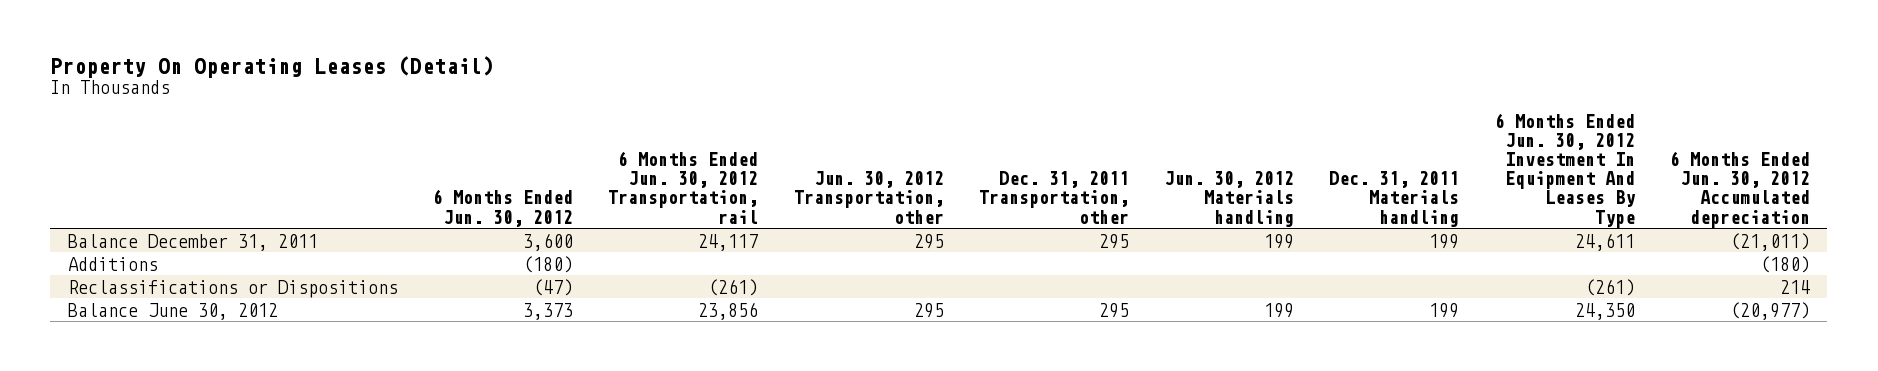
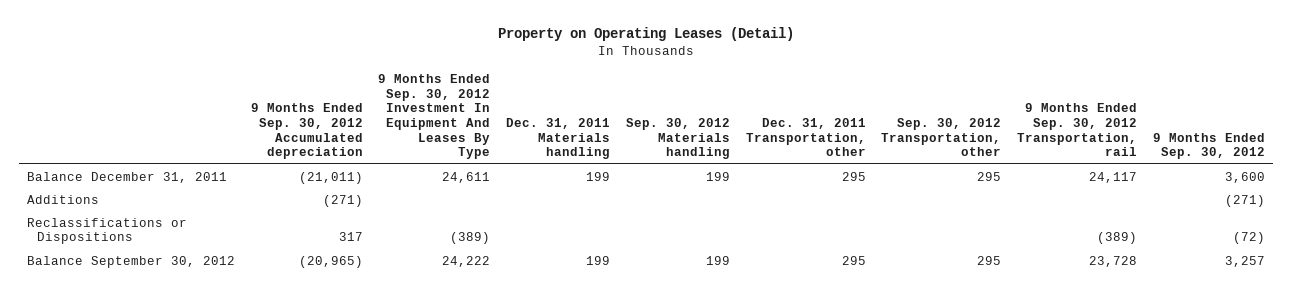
- Property On Operating Leases (Detail)
+ Property on Operating Leases (Detail)
- | 6 Months Ended Jun. 30, 2012 | 6 Months Ended Jun. 30, 2012 Transportation, rail | Jun. 30, 2012 Transportation, other | Dec. 31, 2011 Transportation, other | Jun. 30, 2012 Materials handling | Dec. 31, 2011 Materials handling | 6 Months Ended Jun. 30, 2012 Investment In Equipment And Leases By Type | 6 Months Ended Jun. 30, 2012 Accumulated depreciation
+ | 9 Months Ended Sep. 30, 2012 Accumulated depreciation | 9 Months Ended Sep. 30, 2012 Investment In Equipment And Leases By Type | Dec. 31, 2011 Materials handling | Sep. 30, 2012 Materials handling | Dec. 31, 2011 Transportation, other | Sep. 30, 2012 Transportation, other | 9 Months Ended Sep. 30, 2012 Transportation, rail | 9 Months Ended Sep. 30, 2012
- Balance June 30, 2012 | 3,373 | 23,856 | 295 | 295 | 199 | 199 | 24,350 | (20,977)
+ Balance September 30, 2012 | (20,965) | 24,222 | 199 | 199 | 295 | 295 | 23,728 | 3,257

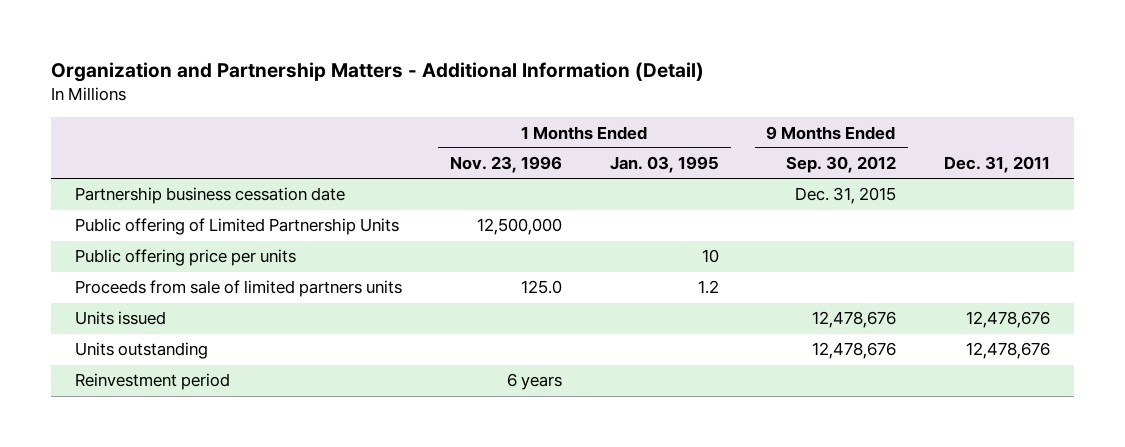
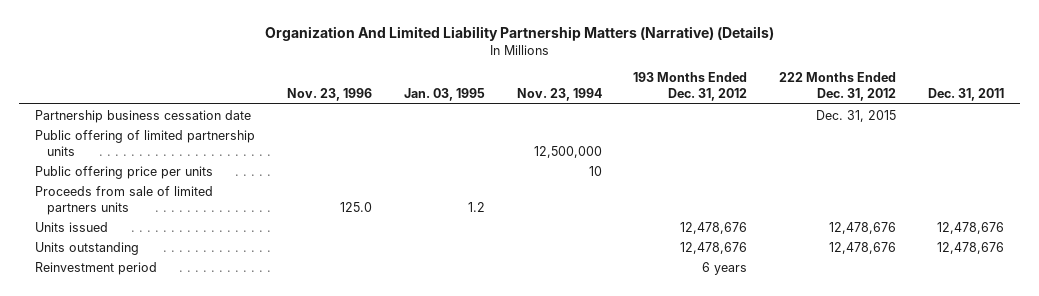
- Organization and Partnership Matters - Additional Information (Detail)
+ Organization And Limited Liability Partnership Matters (Narrative) (Details)
- | 1 Months Ended Nov. 23, 1996 | 1 Months Ended Jan. 03, 1995 | 9 Months Ended Sep. 30, 2012 | Dec. 31, 2011
+ | Nov. 23, 1996 | Jan. 03, 1995 | Nov. 23, 1994 | 193 Months Ended Dec. 31, 2012 | 222 Months Ended Dec. 31, 2012 | Dec. 31, 2011
- Public offering of Limited Partnership Units | 12,500,000 | | |
+ Public offering of limited partnership units | | | 12,500,000 | | |

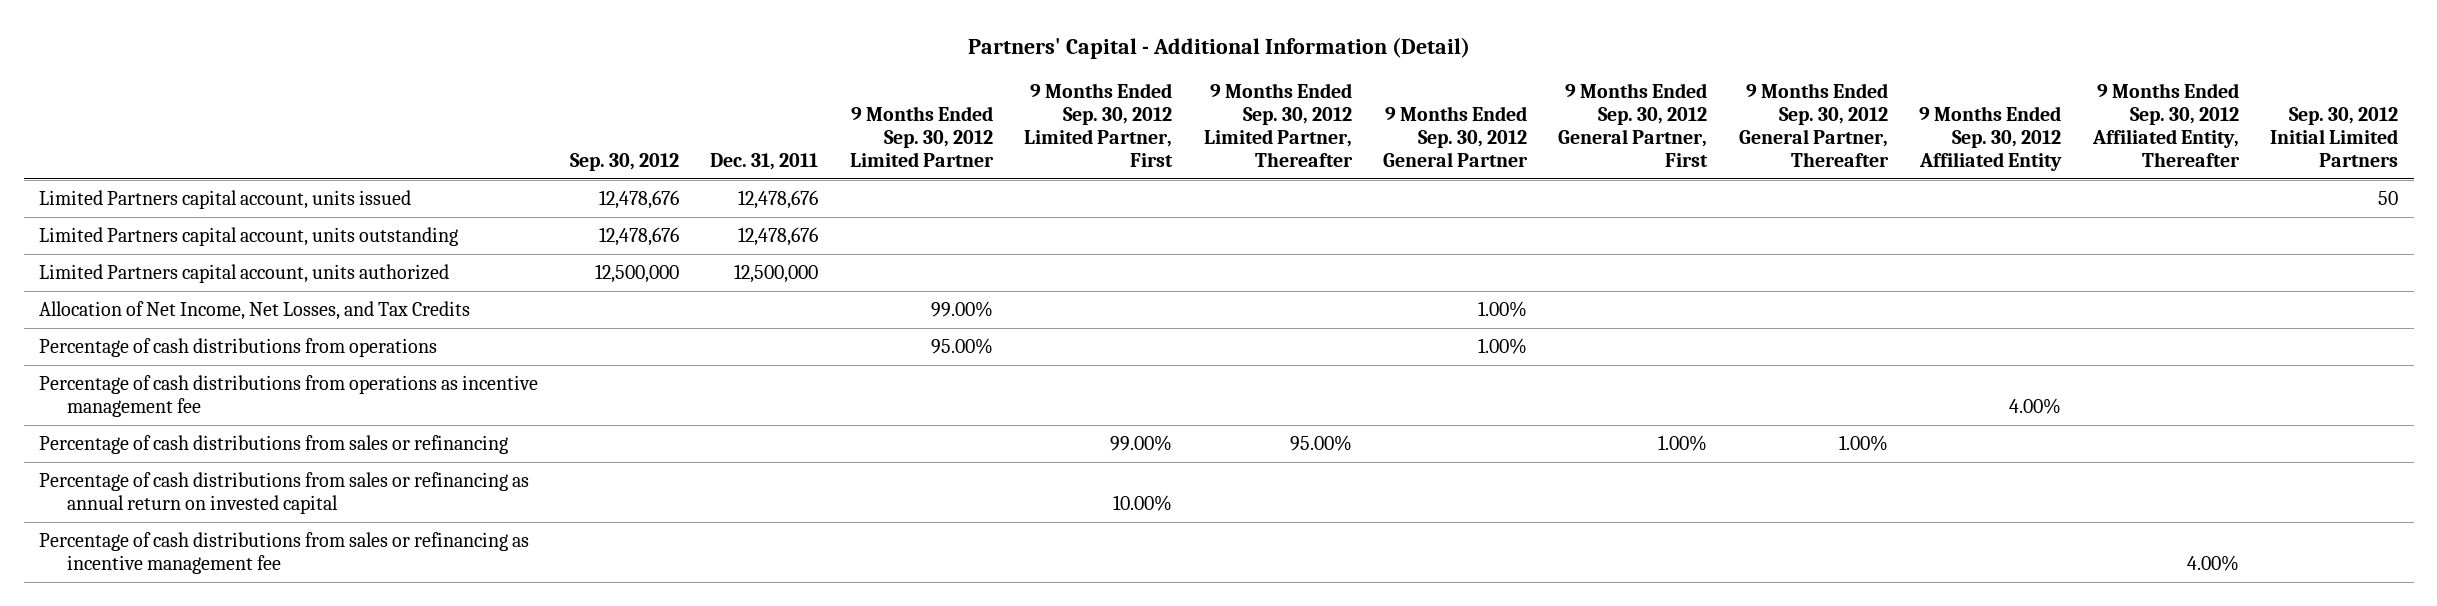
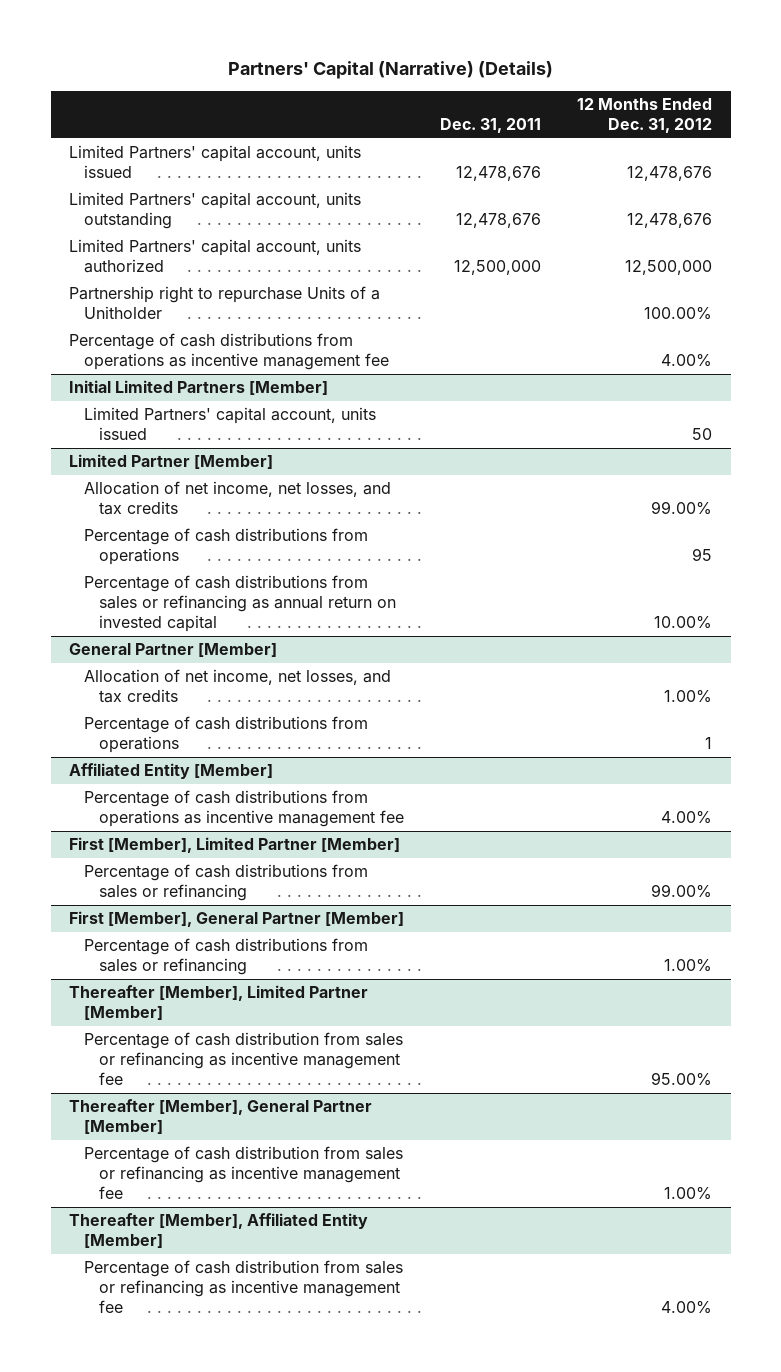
- Partners' Capital - Additional Information (Detail)
+ Partners' Capital (Narrative) (Details)
- | Sep. 30, 2012 | Dec. 31, 2011 | 9 Months Ended Sep. 30, 2012 Limited Partner | 9 Months Ended Sep. 30, 2012 Limited Partner, First | 9 Months Ended Sep. 30, 2012 Limited Partner, Thereafter | 9 Months Ended Sep. 30, 2012 General Partner | 9 Months Ended Sep. 30, 2012 General Partner, First | 9 Months Ended Sep. 30, 2012 General Partner, Thereafter | 9 Months Ended Sep. 30, 2012 Affiliated Entity | 9 Months Ended Sep. 30, 2012 Affiliated Entity, Thereafter | Sep. 30, 2012 Initial Limited Partners
+ | Dec. 31, 2011 | 12 Months Ended Dec. 31, 2012
- Limited Partners capital account, units issued | 12,478,676 | 12,478,676 | | | | | | | | | 50
- Limited Partners capital account, units outstanding | 12,478,676 | 12,478,676 | | | | | | | | |
- Limited Partners capital account, units authorized | 12,500,000 | 12,500,000 | | | | | | | | |
- Allocation of Net Income, Net Losses, and Tax Credits | | | 99.00% | | | 1.00% | | | | |
- Percentage of cash distributions from operations | | | 95.00% | | | 1.00% | | | | |
+ Limited Partners' capital account, units issued | 12,478,676 | 12,478,676
+ Limited Partners' capital account, units outstanding | 12,478,676 | 12,478,676
+ Limited Partners' capital account, units authorized | 12,500,000 | 12,500,000
+ Partnership right to repurchase Units of a Unitholder | | 100.00%
- Percentage of cash distributions from sales or refinancing | | | | 99.00% | 95.00% | | 1.00% | 1.00% | | |
- Percentage of cash distributions from sales or refinancing as annual return on invested capital | | | | 10.00% | | | | | | |
- Percentage of cash distributions from sales or refinancing as incentive management fee | | | | | | | | | | 4.00% |
+ Initial Limited Partners [Member]
+ Limited Partners' capital account, units issued | | 50
+ Limited Partner [Member]
+ Allocation of net income, net losses, and tax credits | | 99.00%
+ Percentage of cash distributions from operations | | 95
+ Percentage of cash distributions from sales or refinancing as annual return on invested capital | | 10.00%
+ General Partner [Member]
+ Allocation of net income, net losses, and tax credits | | 1.00%
+ Percentage of cash distributions from operations | | 1
+ Affiliated Entity [Member]
+ Percentage of cash distributions from operations as incentive management fee | | 4.00%
+ First [Member], Limited Partner [Member]
+ Percentage of cash distributions from sales or refinancing | | 99.00%
+ First [Member], General Partner [Member]
+ Percentage of cash distributions from sales or refinancing | | 1.00%
+ Thereafter [Member], Limited Partner [Member]
+ Percentage of cash distribution from sales or refinancing as incentive management fee | | 95.00%
+ Thereafter [Member], General Partner [Member]
+ Percentage of cash distribution from sales or refinancing as incentive management fee | | 1.00%
+ Thereafter [Member], Affiliated Entity [Member]
+ Percentage of cash distribution from sales or refinancing as incentive management fee | | 4.00%

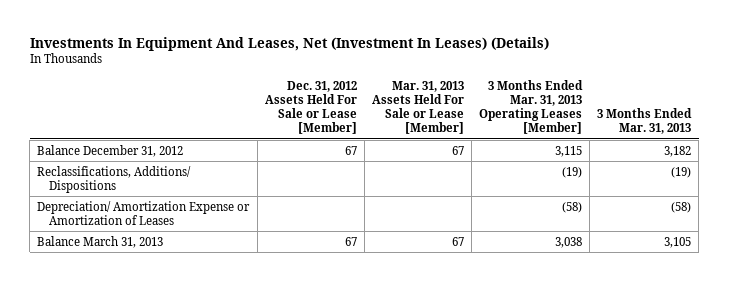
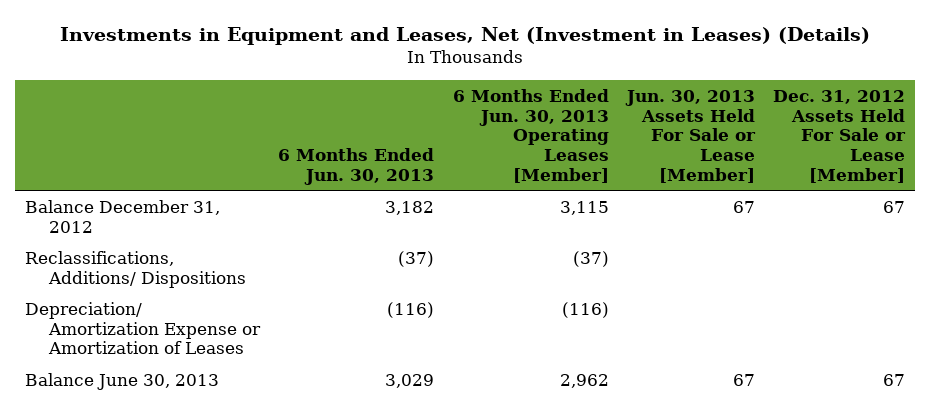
- Investments In Equipment And Leases, Net (Investment In Leases) (Details)
+ Investments in Equipment and Leases, Net (Investment in Leases) (Details)
- | Dec. 31, 2012 Assets Held For Sale or Lease [Member] | Mar. 31, 2013 Assets Held For Sale or Lease [Member] | 3 Months Ended Mar. 31, 2013 Operating Leases [Member] | 3 Months Ended Mar. 31, 2013
+ | 6 Months Ended Jun. 30, 2013 | 6 Months Ended Jun. 30, 2013 Operating Leases [Member] | Jun. 30, 2013 Assets Held For Sale or Lease [Member] | Dec. 31, 2012 Assets Held For Sale or Lease [Member]
- Balance March 31, 2013 | 67 | 67 | 3,038 | 3,105
+ Balance June 30, 2013 | 3,029 | 2,962 | 67 | 67

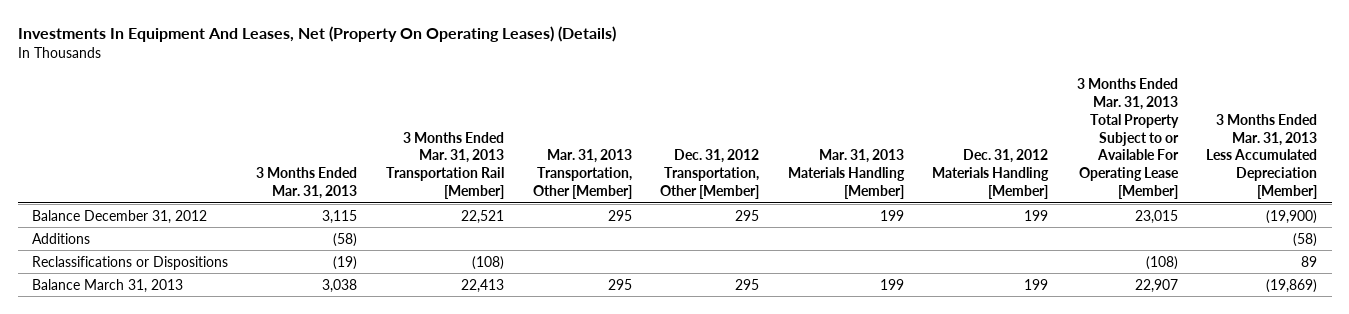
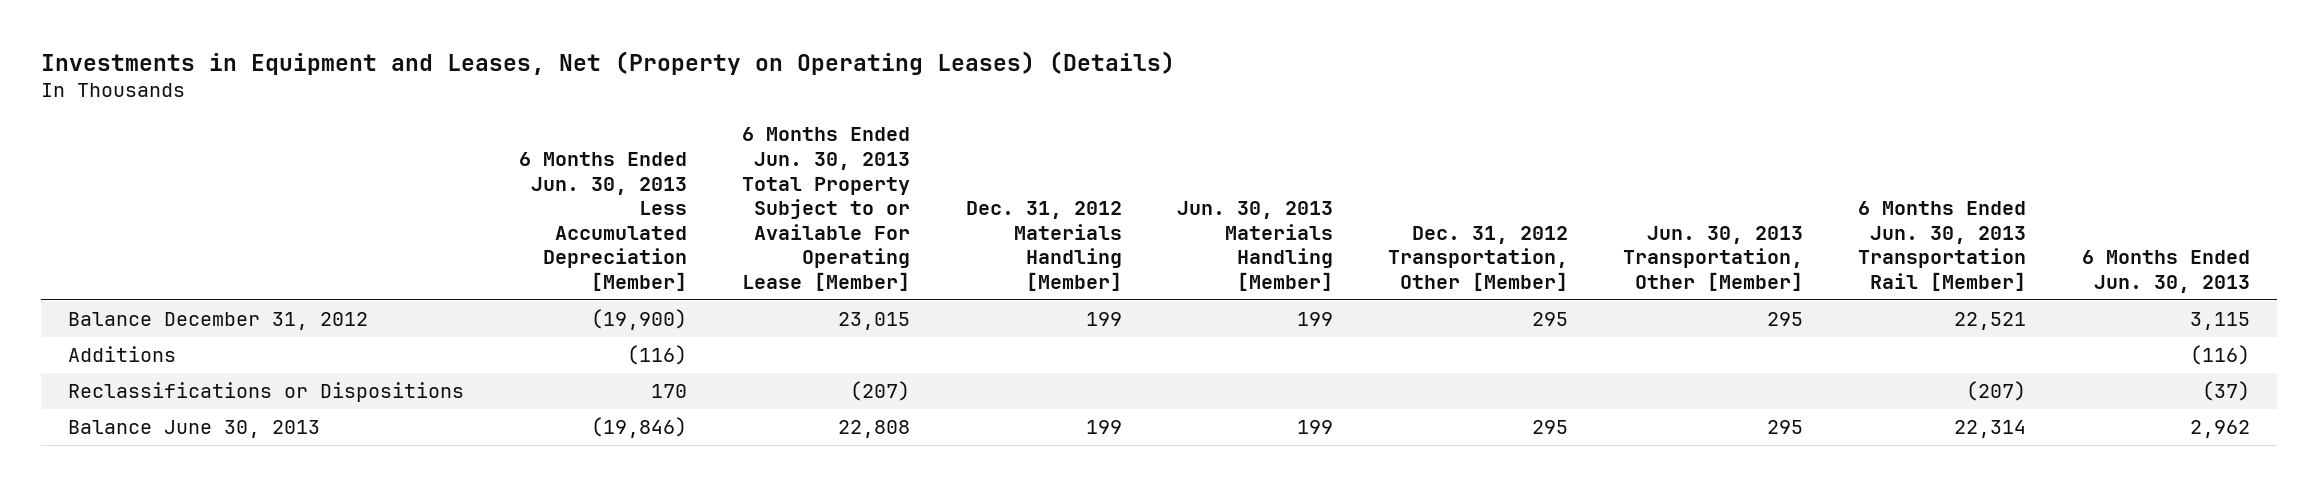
- Investments In Equipment And Leases, Net (Property On Operating Leases) (Details)
+ Investments in Equipment and Leases, Net (Property on Operating Leases) (Details)
- | 3 Months Ended Mar. 31, 2013 | 3 Months Ended Mar. 31, 2013 Transportation Rail [Member] | Mar. 31, 2013 Transportation, Other [Member] | Dec. 31, 2012 Transportation, Other [Member] | Mar. 31, 2013 Materials Handling [Member] | Dec. 31, 2012 Materials Handling [Member] | 3 Months Ended Mar. 31, 2013 Total Property Subject to or Available For Operating Lease [Member] | 3 Months Ended Mar. 31, 2013 Less Accumulated Depreciation [Member]
+ | 6 Months Ended Jun. 30, 2013 Less Accumulated Depreciation [Member] | 6 Months Ended Jun. 30, 2013 Total Property Subject to or Available For Operating Lease [Member] | Dec. 31, 2012 Materials Handling [Member] | Jun. 30, 2013 Materials Handling [Member] | Dec. 31, 2012 Transportation, Other [Member] | Jun. 30, 2013 Transportation, Other [Member] | 6 Months Ended Jun. 30, 2013 Transportation Rail [Member] | 6 Months Ended Jun. 30, 2013
- Balance March 31, 2013 | 3,038 | 22,413 | 295 | 295 | 199 | 199 | 22,907 | (19,869)
+ Balance June 30, 2013 | (19,846) | 22,808 | 199 | 199 | 295 | 295 | 22,314 | 2,962

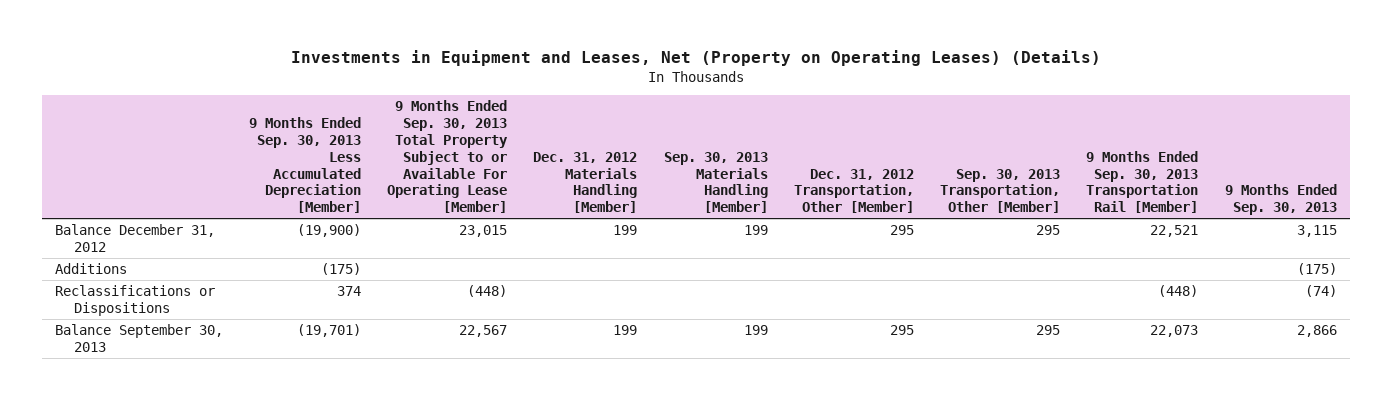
- | 6 Months Ended Jun. 30, 2013 Less Accumulated Depreciation [Member] | 6 Months Ended Jun. 30, 2013 Total Property Subject to or Available For Operating Lease [Member] | Dec. 31, 2012 Materials Handling [Member] | Jun. 30, 2013 Materials Handling [Member] | Dec. 31, 2012 Transportation, Other [Member] | Jun. 30, 2013 Transportation, Other [Member] | 6 Months Ended Jun. 30, 2013 Transportation Rail [Member] | 6 Months Ended Jun. 30, 2013
+ | 9 Months Ended Sep. 30, 2013 Less Accumulated Depreciation [Member] | 9 Months Ended Sep. 30, 2013 Total Property Subject to or Available For Operating Lease [Member] | Dec. 31, 2012 Materials Handling [Member] | Sep. 30, 2013 Materials Handling [Member] | Dec. 31, 2012 Transportation, Other [Member] | Sep. 30, 2013 Transportation, Other [Member] | 9 Months Ended Sep. 30, 2013 Transportation Rail [Member] | 9 Months Ended Sep. 30, 2013
- Balance June 30, 2013 | (19,846) | 22,808 | 199 | 199 | 295 | 295 | 22,314 | 2,962
+ Balance September 30, 2013 | (19,701) | 22,567 | 199 | 199 | 295 | 295 | 22,073 | 2,866

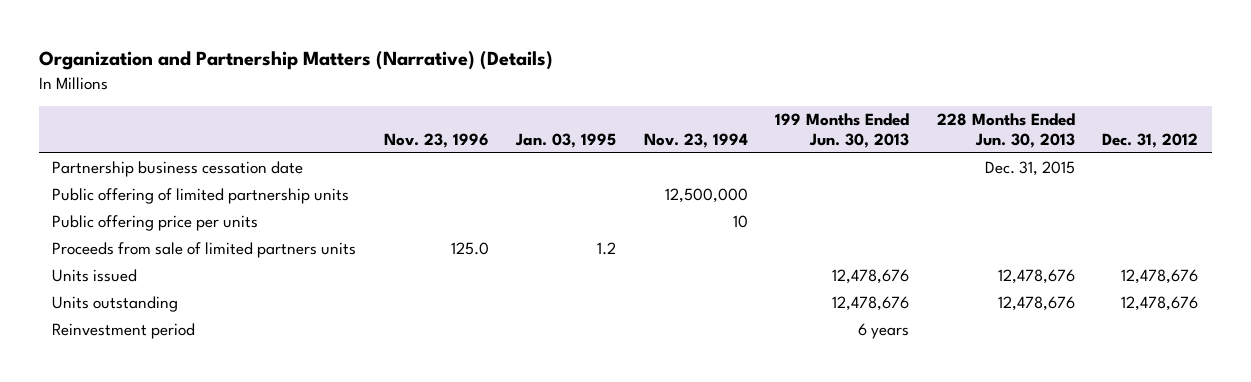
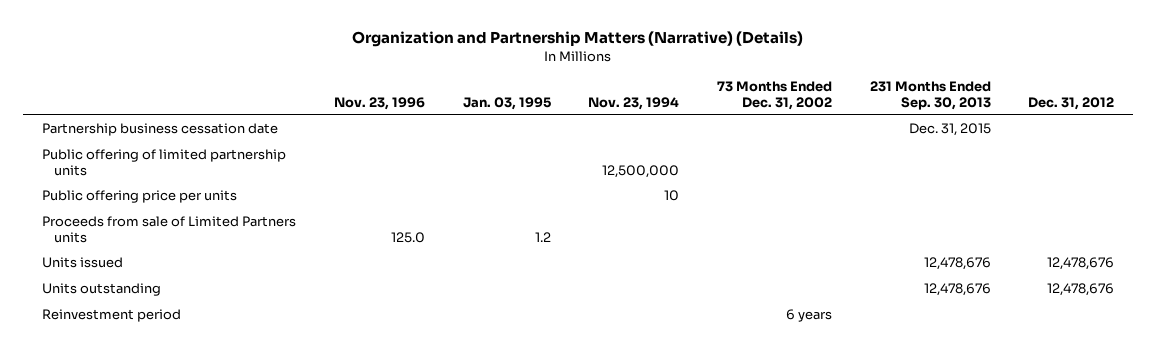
- | Nov. 23, 1996 | Jan. 03, 1995 | Nov. 23, 1994 | 199 Months Ended Jun. 30, 2013 | 228 Months Ended Jun. 30, 2013 | Dec. 31, 2012
+ | Nov. 23, 1996 | Jan. 03, 1995 | Nov. 23, 1994 | 73 Months Ended Dec. 31, 2002 | 231 Months Ended Sep. 30, 2013 | Dec. 31, 2012
- Proceeds from sale of limited partners units | 125.0 | 1.2 | | | |
+ Proceeds from sale of Limited Partners units | 125.0 | 1.2 | | | |

